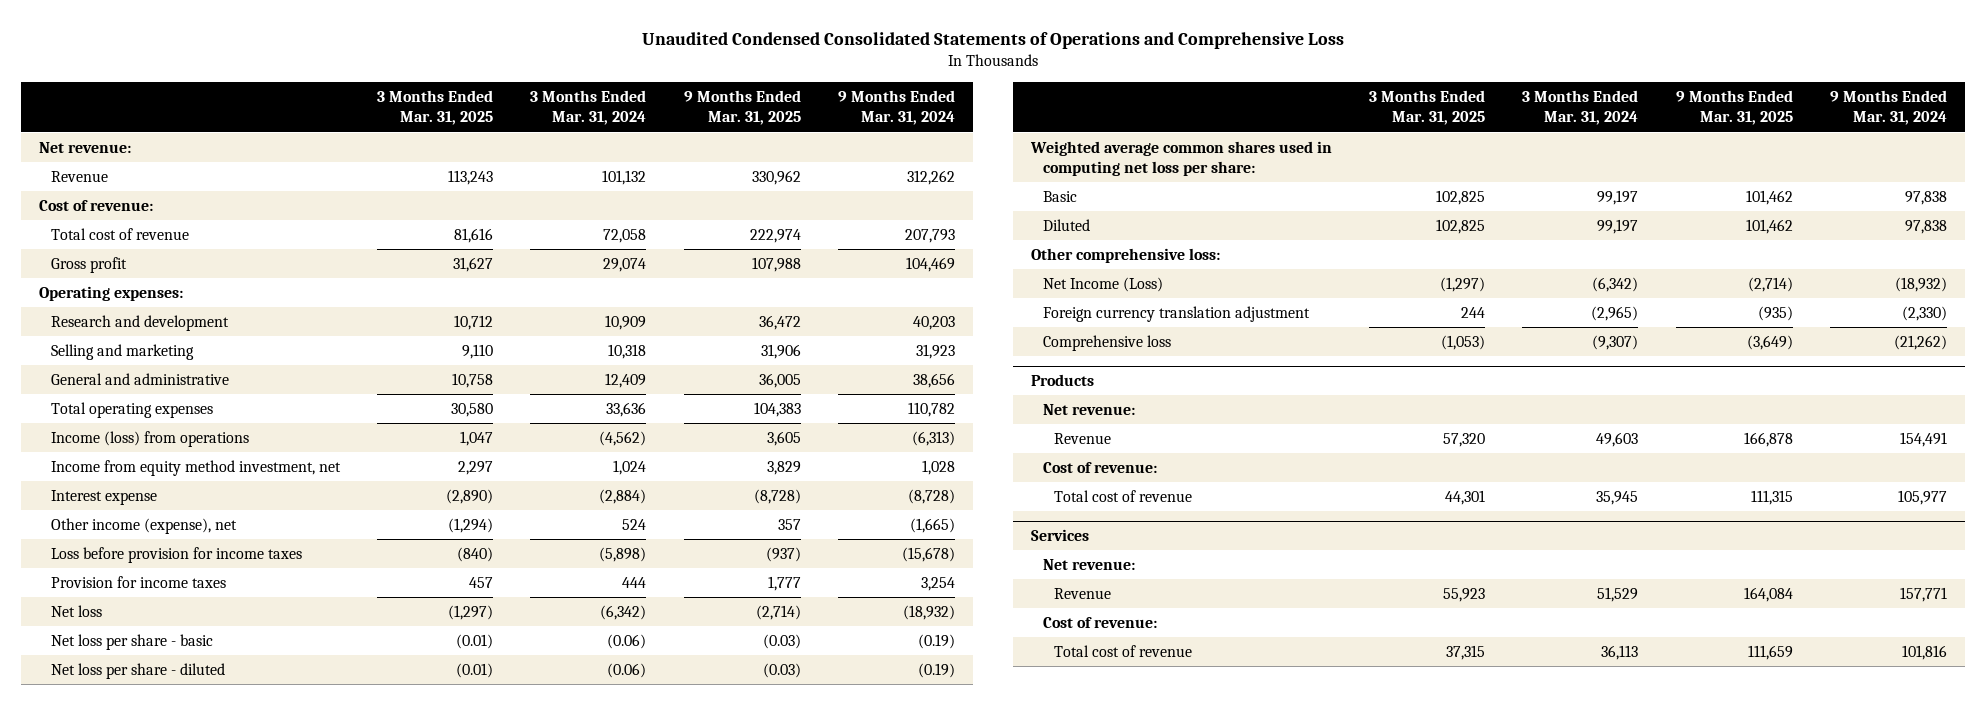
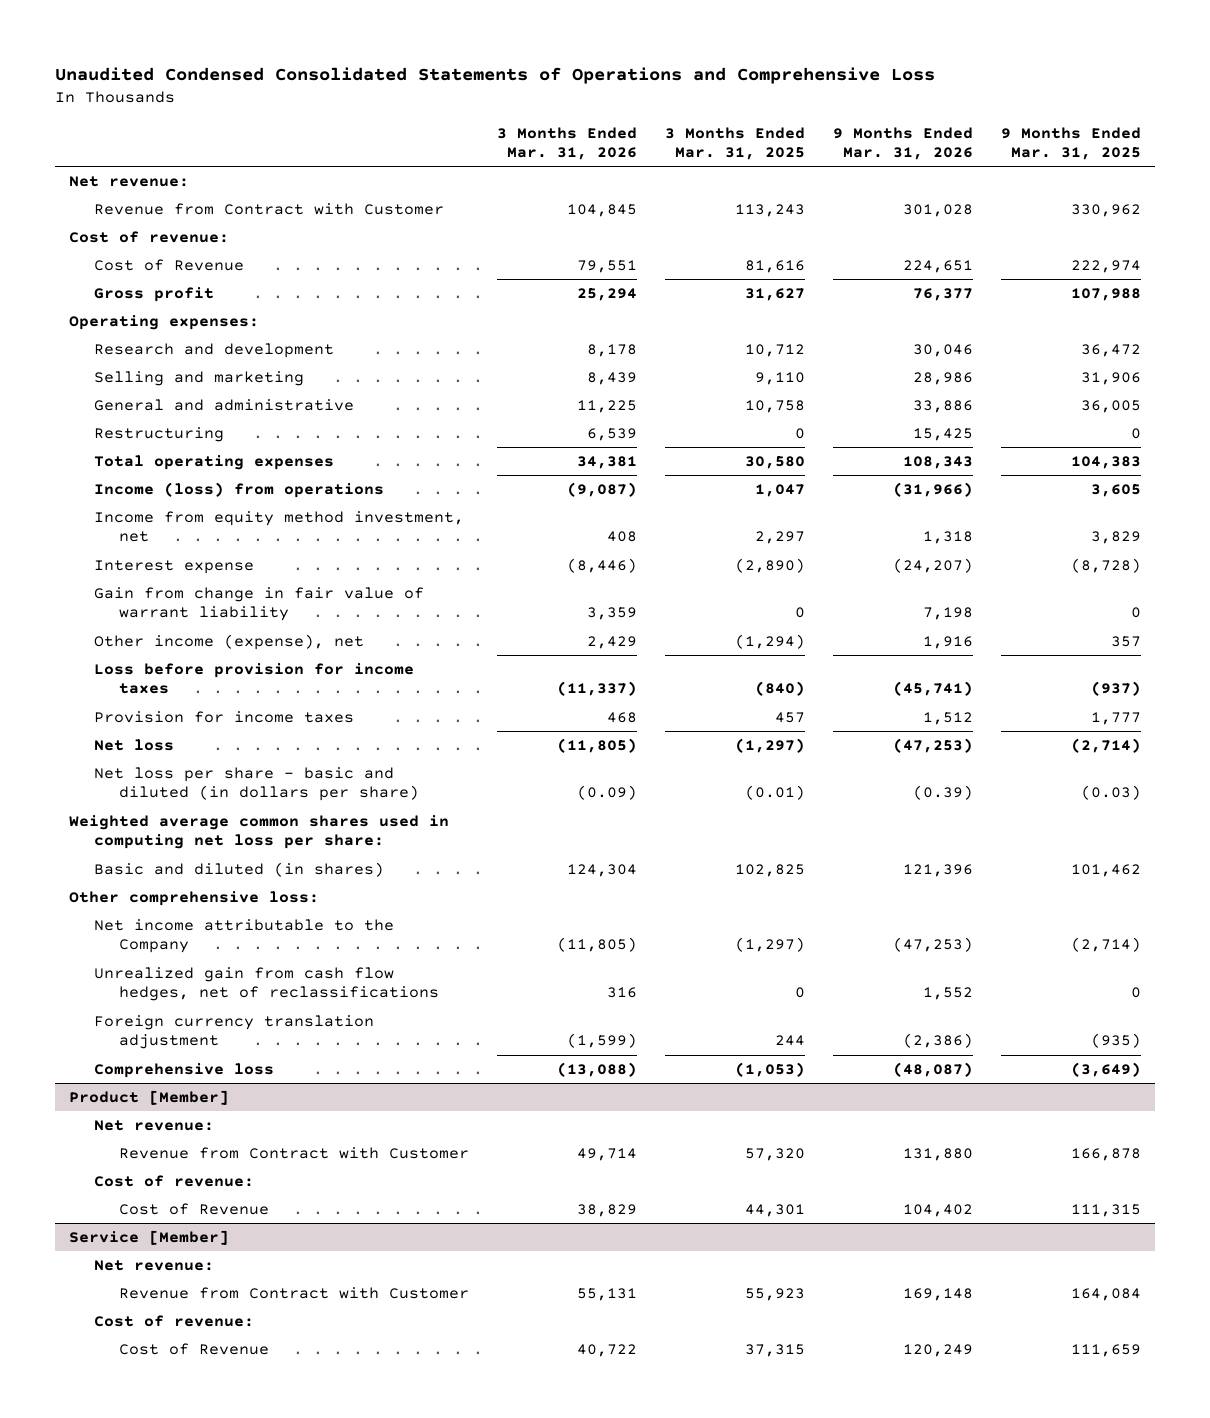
- | 3 Months Ended Mar. 31, 2025 | 3 Months Ended Mar. 31, 2024 | 9 Months Ended Mar. 31, 2025 | 9 Months Ended Mar. 31, 2024
+ | 3 Months Ended Mar. 31, 2026 | 3 Months Ended Mar. 31, 2025 | 9 Months Ended Mar. 31, 2026 | 9 Months Ended Mar. 31, 2025
- Revenue | 113,243 | 101,132 | 330,962 | 312,262
+ Revenue from Contract with Customer | 104,845 | 113,243 | 301,028 | 330,962
- Total cost of revenue | 81,616 | 72,058 | 222,974 | 207,793
+ Cost of Revenue | 79,551 | 81,616 | 224,651 | 222,974
+ Restructuring | 6,539 | 0 | 15,425 | 0
+ Gain from change in fair value of warrant liability | 3,359 | 0 | 7,198 | 0
- Net loss per share - basic | (0.01) | (0.06) | (0.03) | (0.19)
- Net loss per share - diluted | (0.01) | (0.06) | (0.03) | (0.19)
+ Net loss per share - basic and diluted (in dollars per share) | (0.09) | (0.01) | (0.39) | (0.03)
- Basic | 102,825 | 99,197 | 101,462 | 97,838
- Diluted | 102,825 | 99,197 | 101,462 | 97,838
+ Basic and diluted (in shares) | 124,304 | 102,825 | 121,396 | 101,462
- Net Income (Loss) | (1,297) | (6,342) | (2,714) | (18,932)
+ Net income attributable to the Company | (11,805) | (1,297) | (47,253) | (2,714)
+ Unrealized gain from cash flow hedges, net of reclassifications | 316 | 0 | 1,552 | 0
- Products
+ Product [Member]
- Revenue | 57,320 | 49,603 | 166,878 | 154,491
+ Revenue from Contract with Customer | 49,714 | 57,320 | 131,880 | 166,878
- Total cost of revenue | 44,301 | 35,945 | 111,315 | 105,977
- Services
+ Cost of Revenue | 38,829 | 44,301 | 104,402 | 111,315
+ Service [Member]
- Revenue | 55,923 | 51,529 | 164,084 | 157,771
+ Revenue from Contract with Customer | 55,131 | 55,923 | 169,148 | 164,084
- Total cost of revenue | 37,315 | 36,113 | 111,659 | 101,816
+ Cost of Revenue | 40,722 | 37,315 | 120,249 | 111,659

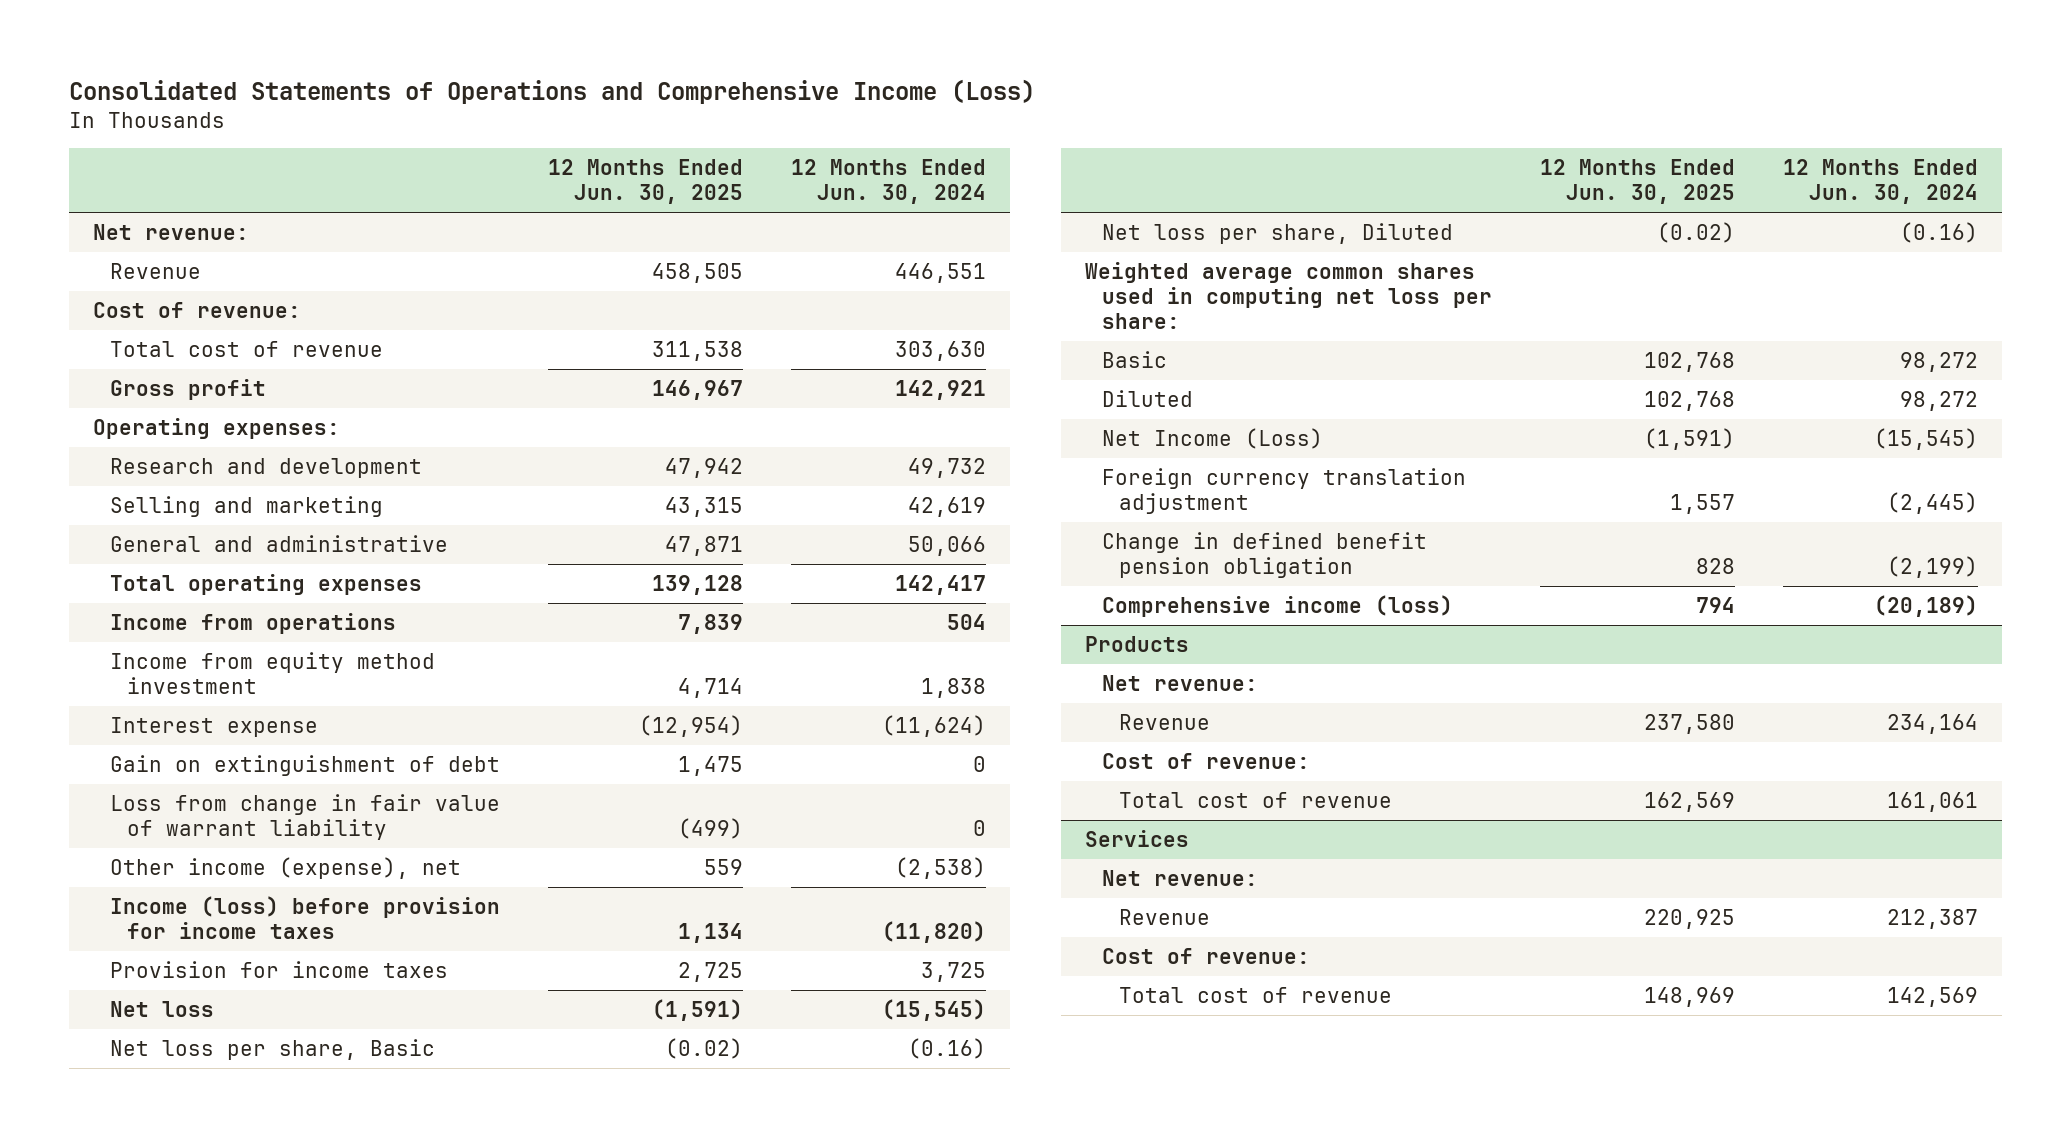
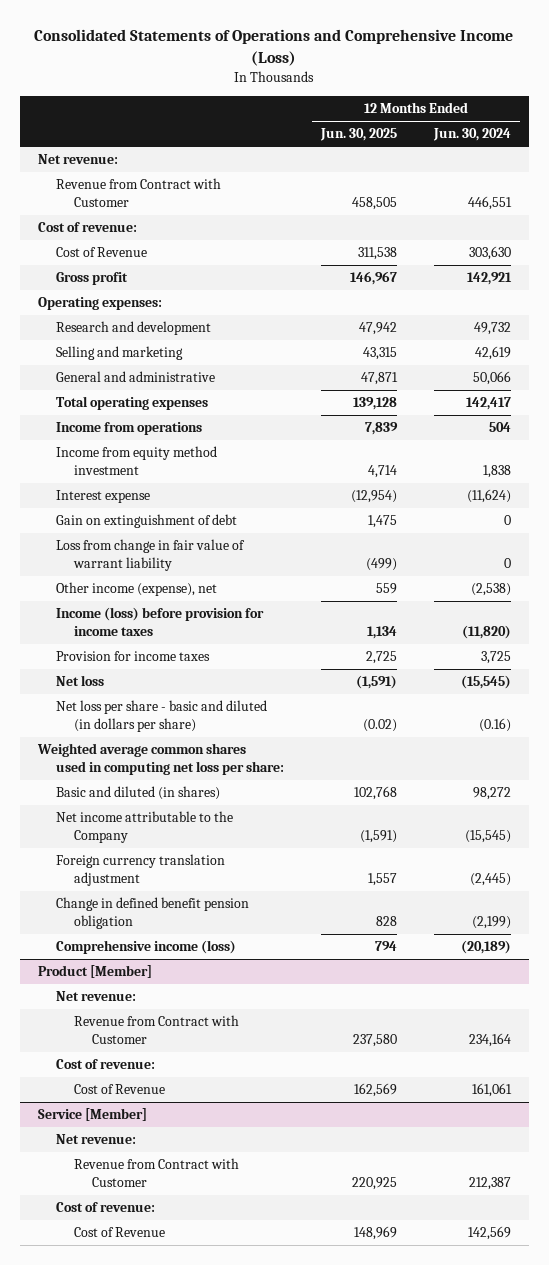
- Revenue | 458,505 | 446,551
+ Revenue from Contract with Customer | 458,505 | 446,551
- Total cost of revenue | 311,538 | 303,630
+ Cost of Revenue | 311,538 | 303,630
- Net loss per share, Basic | (0.02) | (0.16)
- Net loss per share, Diluted | (0.02) | (0.16)
+ Net loss per share - basic and diluted (in dollars per share) | (0.02) | (0.16)
- Basic | 102,768 | 98,272
- Diluted | 102,768 | 98,272
- Net Income (Loss) | (1,591) | (15,545)
+ Basic and diluted (in shares) | 102,768 | 98,272
+ Net income attributable to the Company | (1,591) | (15,545)
- Products
+ Product [Member]
- Revenue | 237,580 | 234,164
+ Revenue from Contract with Customer | 237,580 | 234,164
- Total cost of revenue | 162,569 | 161,061
- Services
+ Cost of Revenue | 162,569 | 161,061
+ Service [Member]
- Revenue | 220,925 | 212,387
+ Revenue from Contract with Customer | 220,925 | 212,387
- Total cost of revenue | 148,969 | 142,569
+ Cost of Revenue | 148,969 | 142,569

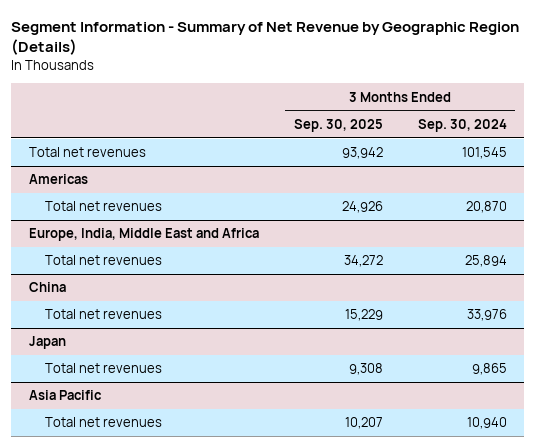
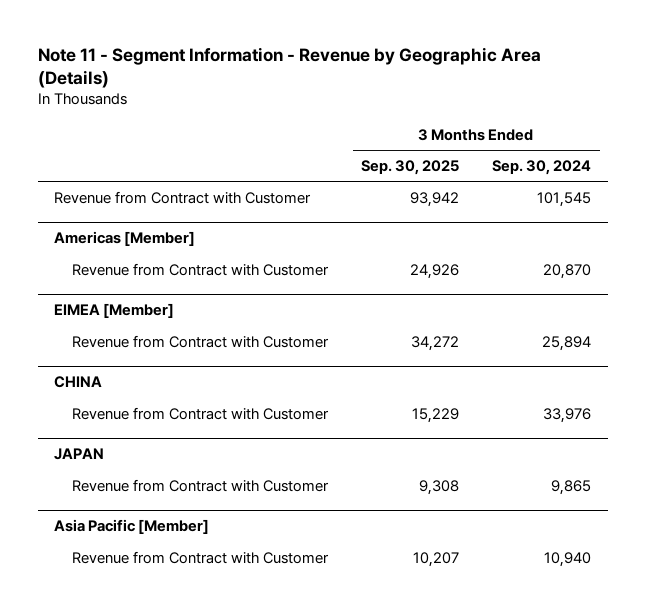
- Segment Information - Summary of Net Revenue by Geographic Region (Details)
+ Note 11 - Segment Information - Revenue by Geographic Area (Details)
- Total net revenues | 93,942 | 101,545
- Americas
- Total net revenues | 24,926 | 20,870
- Europe, India, Middle East and Africa
- Total net revenues | 34,272 | 25,894
- China
- Total net revenues | 15,229 | 33,976
- Japan
- Total net revenues | 9,308 | 9,865
- Asia Pacific
- Total net revenues | 10,207 | 10,940
+ Revenue from Contract with Customer | 93,942 | 101,545
+ Americas [Member]
+ Revenue from Contract with Customer | 24,926 | 20,870
+ EIMEA [Member]
+ Revenue from Contract with Customer | 34,272 | 25,894
+ CHINA
+ Revenue from Contract with Customer | 15,229 | 33,976
+ JAPAN
+ Revenue from Contract with Customer | 9,308 | 9,865
+ Asia Pacific [Member]
+ Revenue from Contract with Customer | 10,207 | 10,940

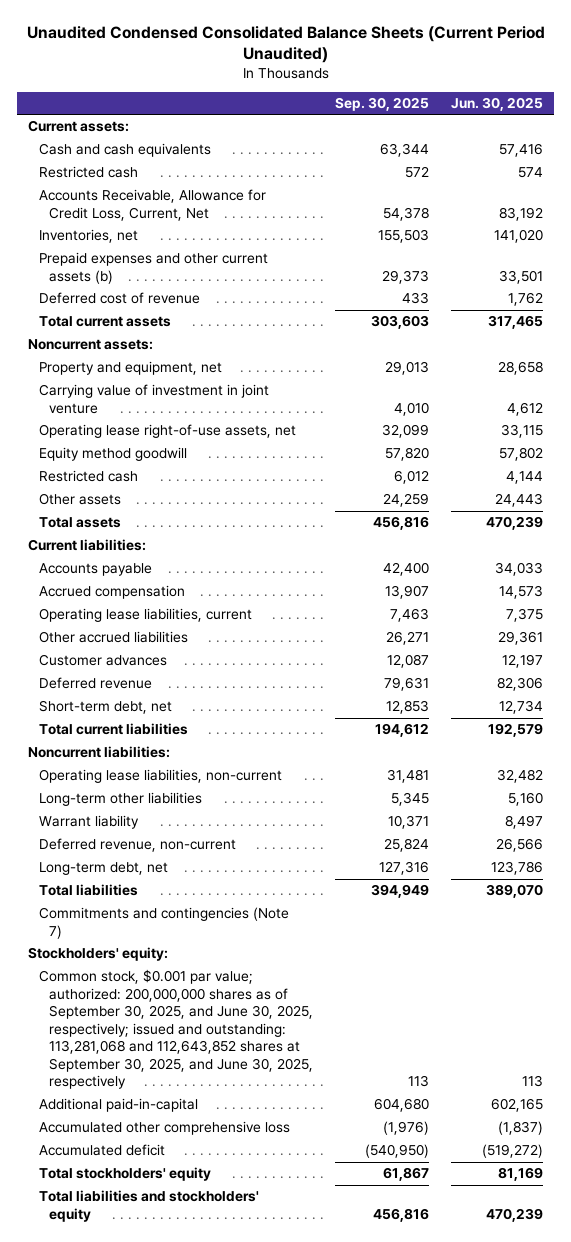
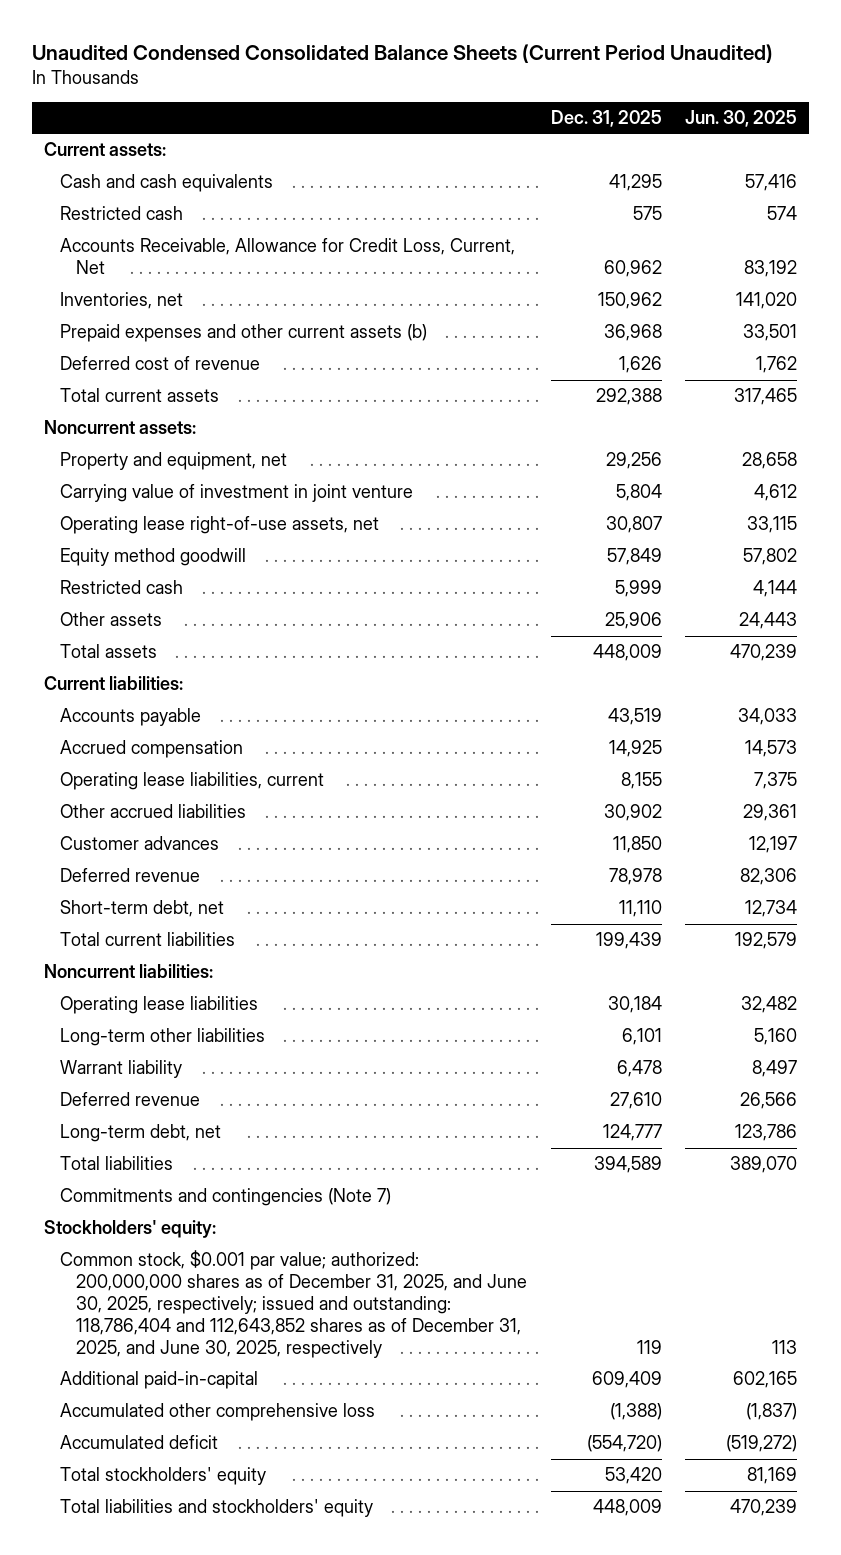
- | Sep. 30, 2025 | Jun. 30, 2025
+ | Dec. 31, 2025 | Jun. 30, 2025
- Operating lease liabilities, non-current | 31,481 | 32,482
+ Operating lease liabilities | 30,184 | 32,482
- Deferred revenue, non-current | 25,824 | 26,566
+ Deferred revenue | 27,610 | 26,566
- Common stock, $0.001 par value; authorized: 200,000,000 shares as of September 30, 2025, and June 30, 2025, respectively; issued and outstanding: 113,281,068 and 112,643,852 shares at September 30, 2025, and June 30, 2025, respectively | 113 | 113
+ Common stock, $0.001 par value; authorized: 200,000,000 shares as of December 31, 2025, and June 30, 2025, respectively; issued and outstanding: 118,786,404 and 112,643,852 shares as of December 31, 2025, and June 30, 2025, respectively | 119 | 113

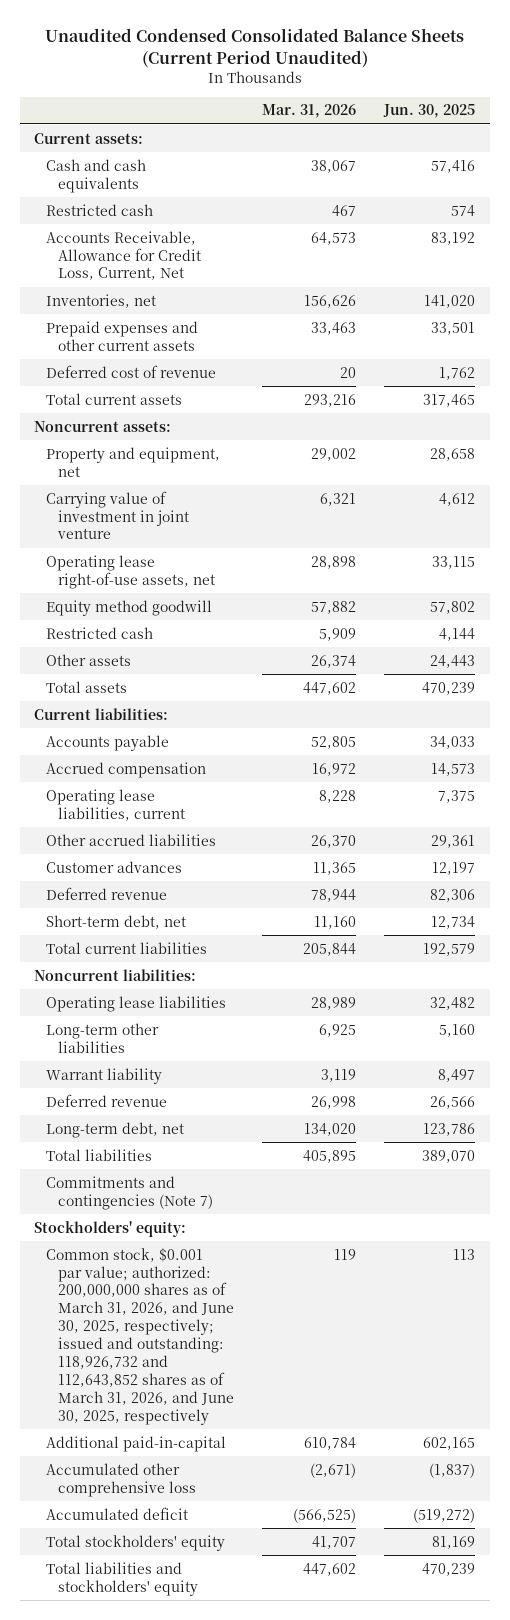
- | Dec. 31, 2025 | Jun. 30, 2025
+ | Mar. 31, 2026 | Jun. 30, 2025
- Prepaid expenses and other current assets (b) | 36,968 | 33,501
+ Prepaid expenses and other current assets | 33,463 | 33,501
- Common stock, $0.001 par value; authorized: 200,000,000 shares as of December 31, 2025, and June 30, 2025, respectively; issued and outstanding: 118,786,404 and 112,643,852 shares as of December 31, 2025, and June 30, 2025, respectively | 119 | 113
+ Common stock, $0.001 par value; authorized: 200,000,000 shares as of March 31, 2026, and June 30, 2025, respectively; issued and outstanding: 118,926,732 and 112,643,852 shares as of March 31, 2026, and June 30, 2025, respectively | 119 | 113

